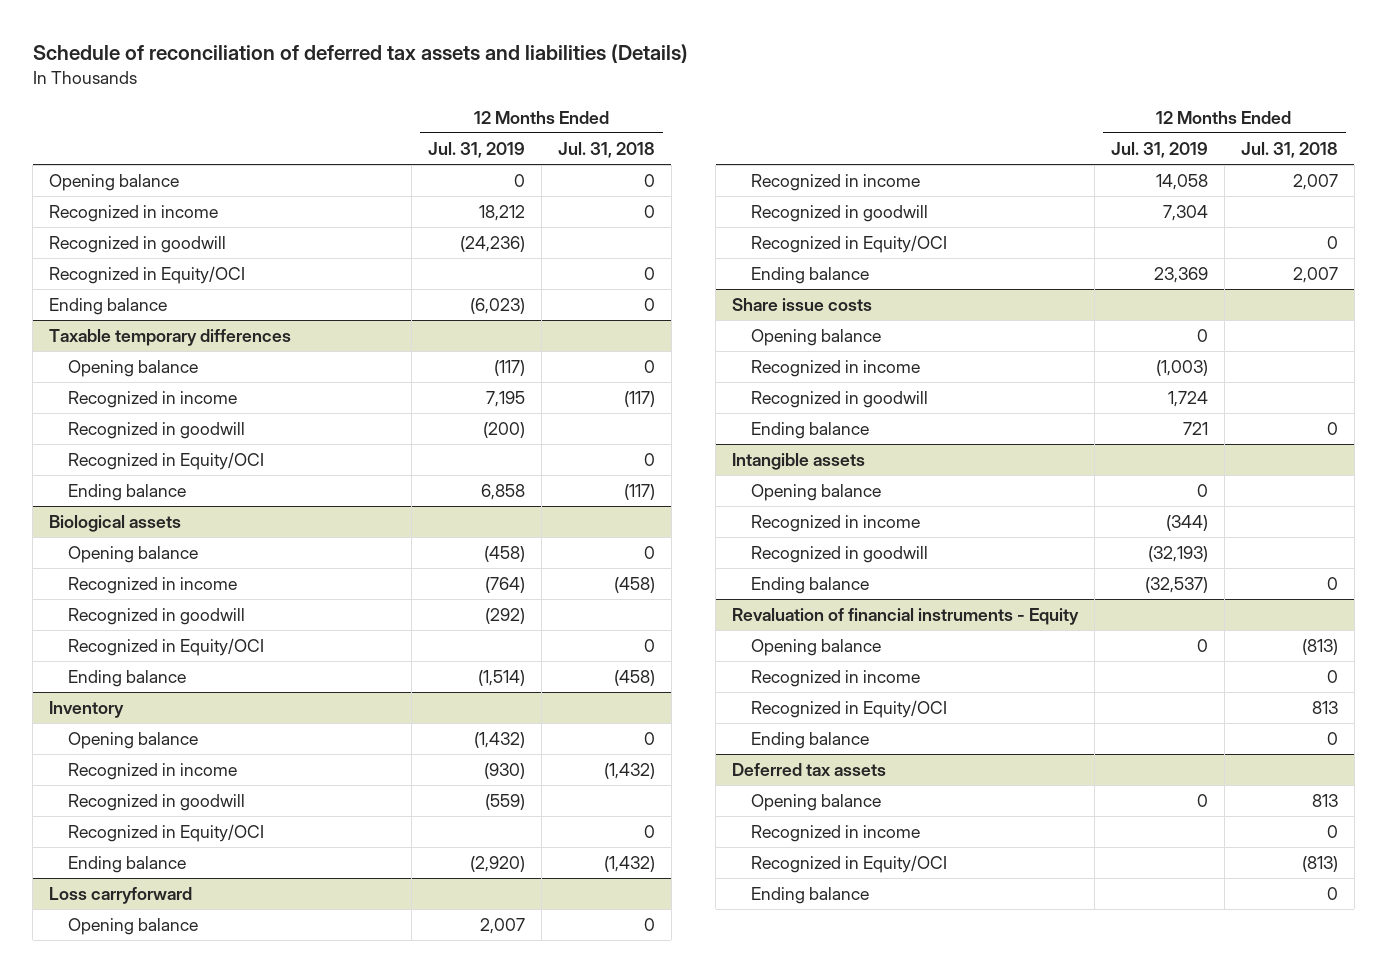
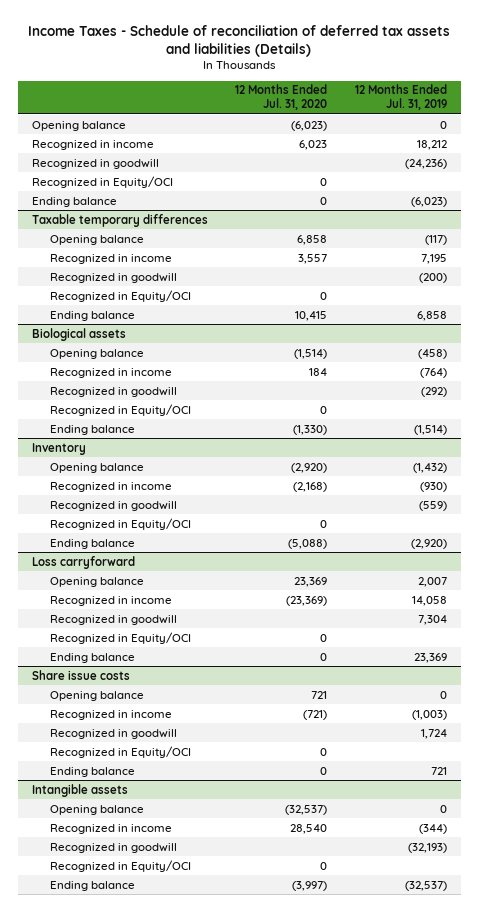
- Schedule of reconciliation of deferred tax assets and liabilities (Details)
+ Income Taxes - Schedule of reconciliation of deferred tax assets and liabilities (Details)
- | 12 Months Ended Jul. 31, 2019 | 12 Months Ended Jul. 31, 2018
+ | 12 Months Ended Jul. 31, 2020 | 12 Months Ended Jul. 31, 2019
@ Share issue costs
+ Recognized in Equity/OCI | 0 |
- Revaluation of financial instruments - Equity
- Opening balance | 0 | (813)
- Recognized in income | | 0
- Ending balance | | 0
- Deferred tax assets
- Opening balance | 0 | 813
- Recognized in income | | 0
- Recognized in Equity/OCI | | (813)
- Ending balance | | 0
@ Intangible assets
moved down: Ending balance | (3,997) | (32,537)

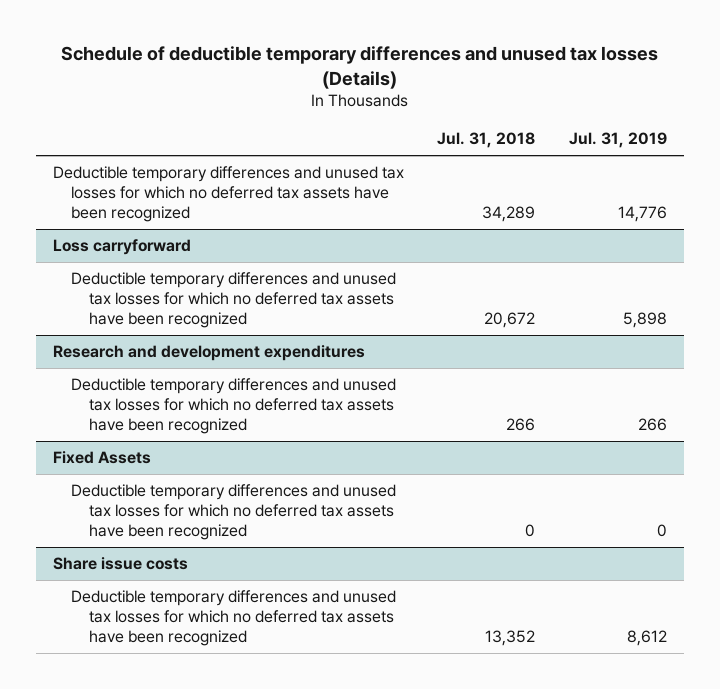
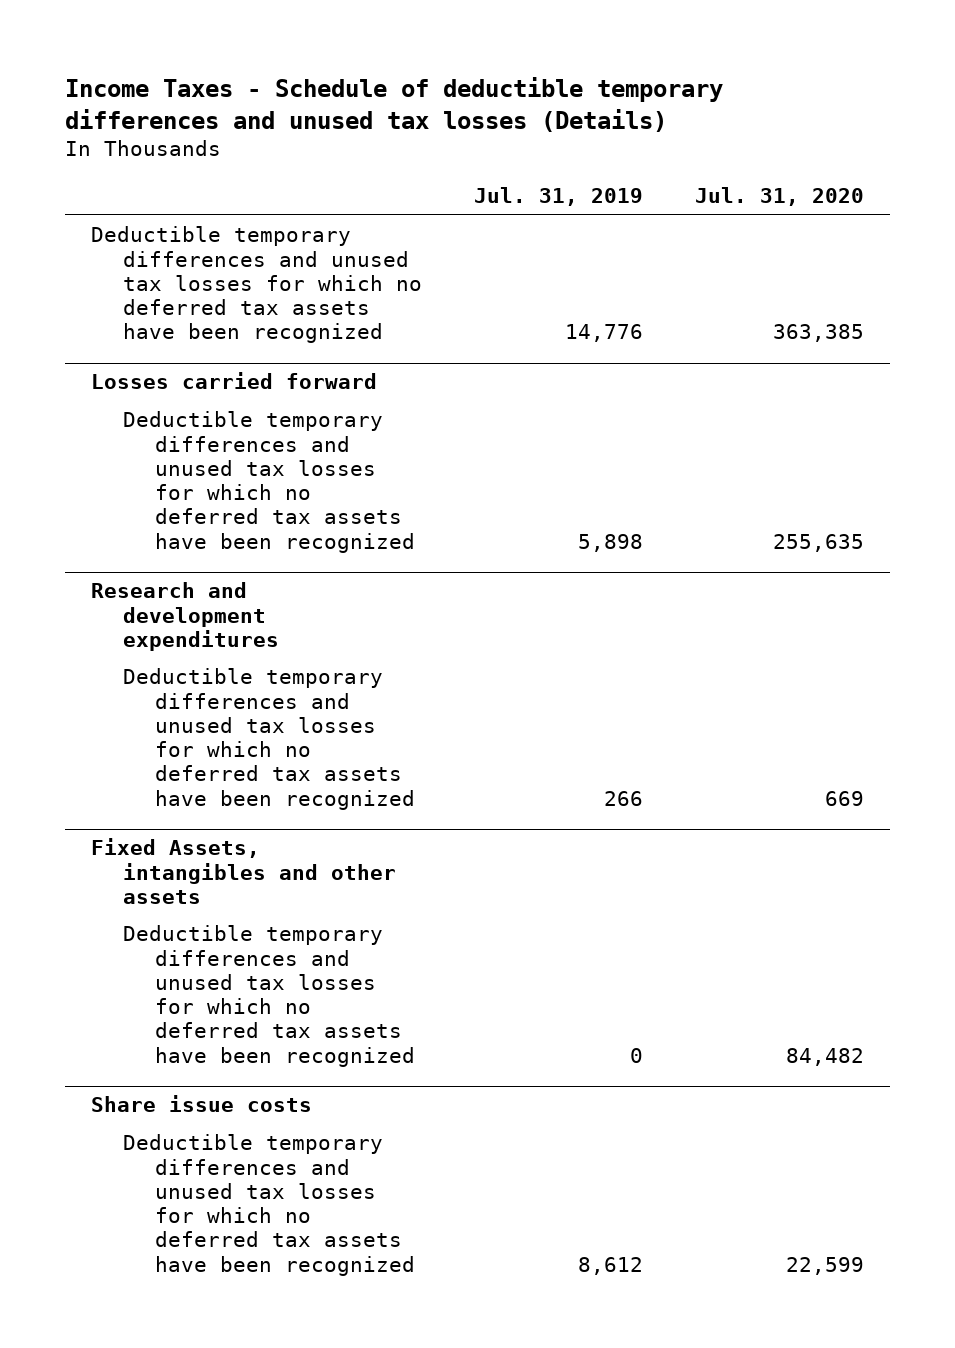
- Schedule of deductible temporary differences and unused tax losses (Details)
+ Income Taxes - Schedule of deductible temporary differences and unused tax losses (Details)
- | Jul. 31, 2018 | Jul. 31, 2019
+ | Jul. 31, 2019 | Jul. 31, 2020
- Loss carryforward
+ Losses carried forward
- Fixed Assets
+ Fixed Assets, intangibles and other assets

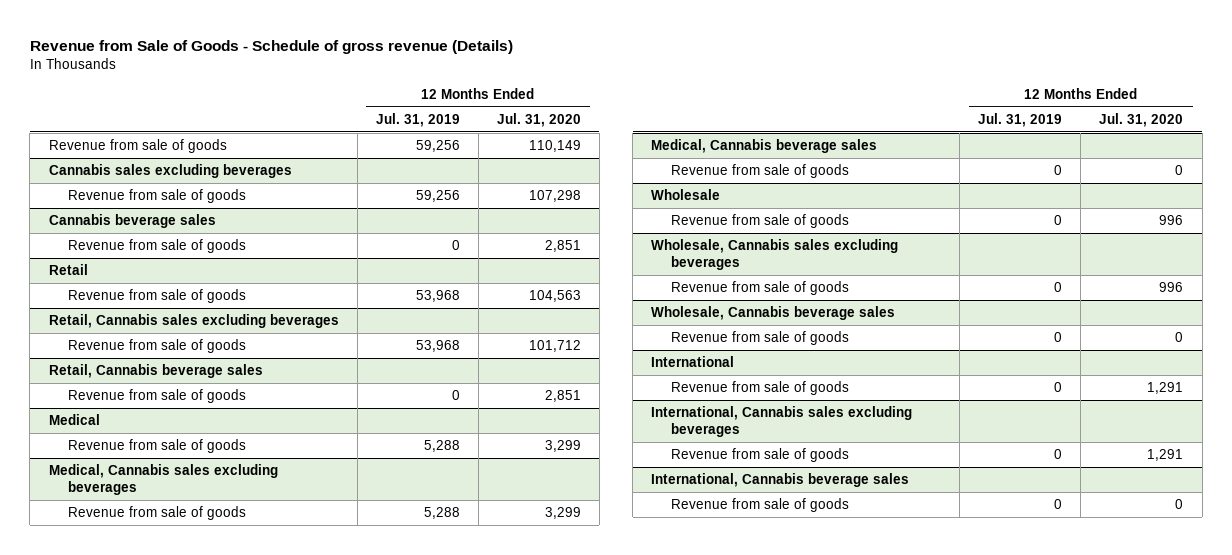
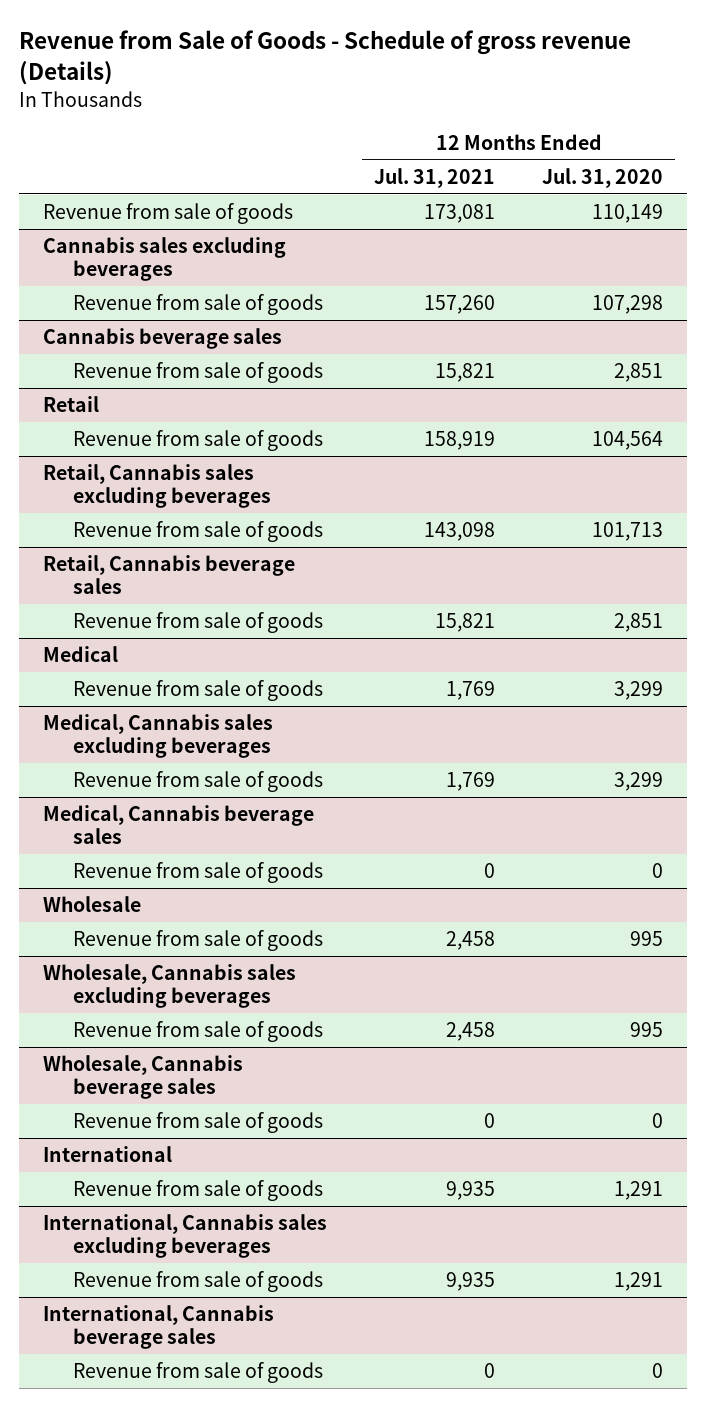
- | 12 Months Ended Jul. 31, 2019 | 12 Months Ended Jul. 31, 2020
+ | 12 Months Ended Jul. 31, 2021 | 12 Months Ended Jul. 31, 2020
@ Retail
- Revenue from sale of goods | 53,968 | 104,563
+ Revenue from sale of goods | 158,919 | 104,564
@ Retail, Cannabis sales excluding beverages
- Revenue from sale of goods | 53,968 | 101,712
+ Revenue from sale of goods | 143,098 | 101,713
@ Wholesale
- Revenue from sale of goods | 0 | 996
+ Revenue from sale of goods | 2,458 | 995
@ Wholesale, Cannabis sales excluding beverages
- Revenue from sale of goods | 0 | 996
+ Revenue from sale of goods | 2,458 | 995

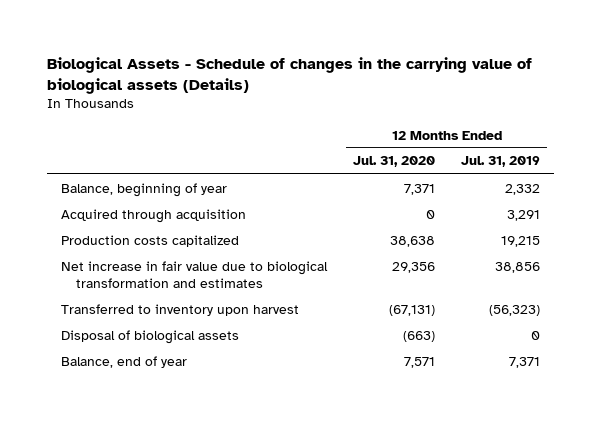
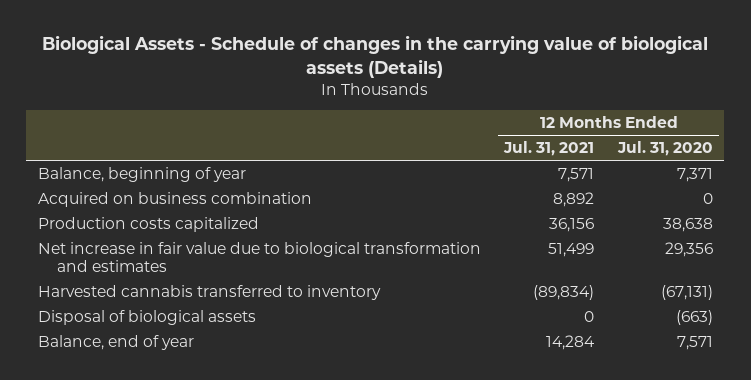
- | 12 Months Ended Jul. 31, 2020 | 12 Months Ended Jul. 31, 2019
+ | 12 Months Ended Jul. 31, 2021 | 12 Months Ended Jul. 31, 2020
- Acquired through acquisition | 0 | 3,291
+ Acquired on business combination | 8,892 | 0
- Transferred to inventory upon harvest | (67,131) | (56,323)
+ Harvested cannabis transferred to inventory | (89,834) | (67,131)

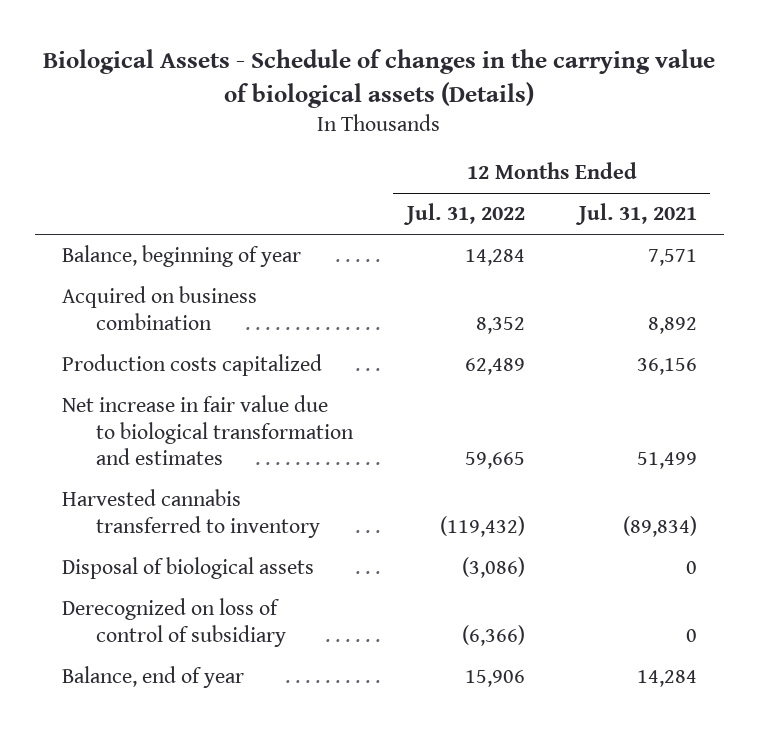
- | 12 Months Ended Jul. 31, 2021 | 12 Months Ended Jul. 31, 2020
+ | 12 Months Ended Jul. 31, 2022 | 12 Months Ended Jul. 31, 2021
+ Derecognized on loss of control of subsidiary | (6,366) | 0

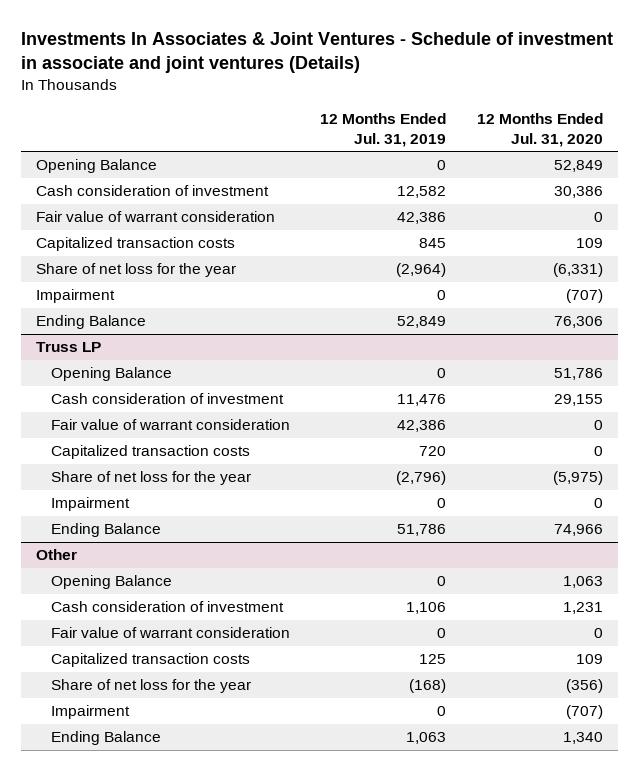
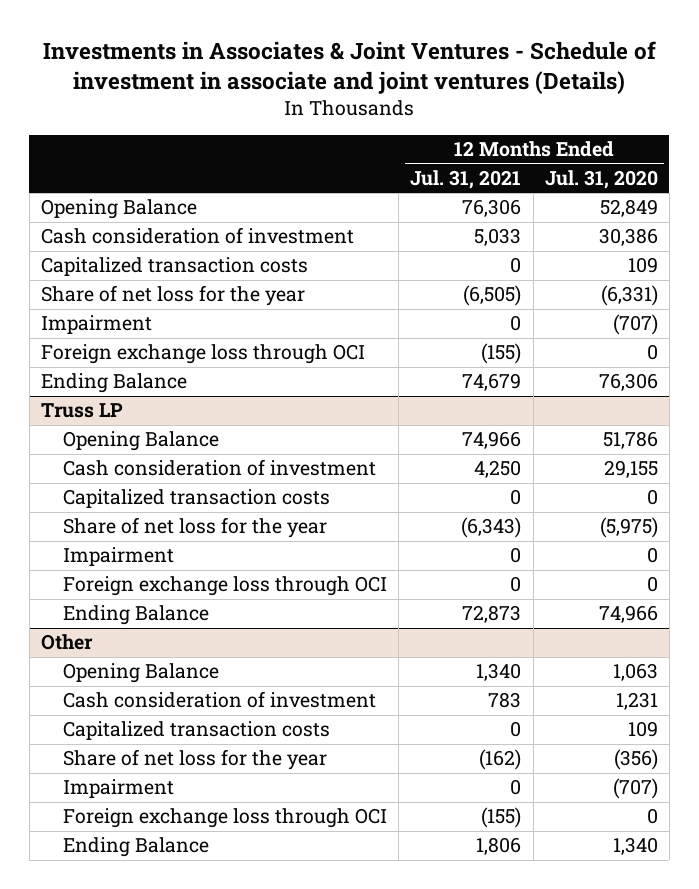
- Investments In Associates & Joint Ventures - Schedule of investment in associate and joint ventures (Details)
+ Investments in Associates & Joint Ventures - Schedule of investment in associate and joint ventures (Details)
- | 12 Months Ended Jul. 31, 2019 | 12 Months Ended Jul. 31, 2020
+ | 12 Months Ended Jul. 31, 2021 | 12 Months Ended Jul. 31, 2020
- Fair value of warrant consideration | 42,386 | 0
+ Foreign exchange loss through OCI | (155) | 0
@ Truss LP
- Fair value of warrant consideration | 42,386 | 0
+ Foreign exchange loss through OCI | 0 | 0
@ Other
- Fair value of warrant consideration | 0 | 0
+ Foreign exchange loss through OCI | (155) | 0

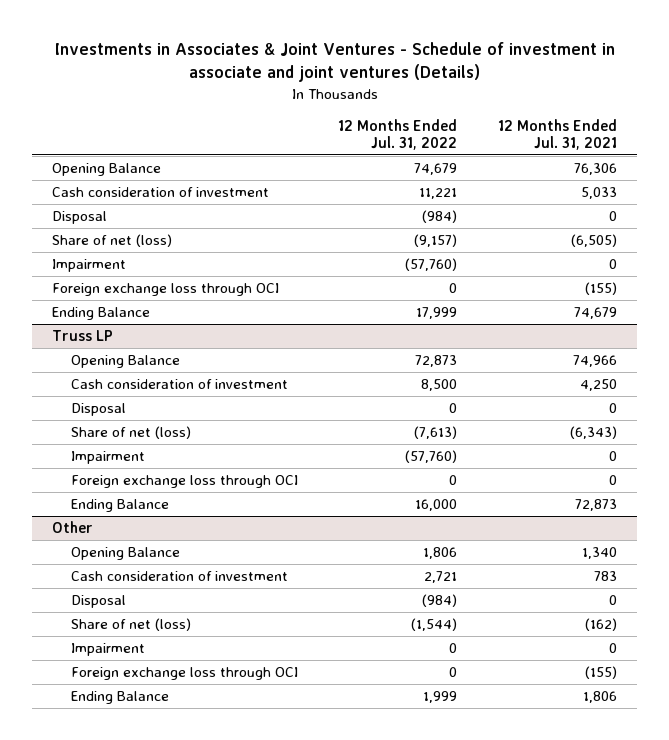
- | 12 Months Ended Jul. 31, 2021 | 12 Months Ended Jul. 31, 2020
+ | 12 Months Ended Jul. 31, 2022 | 12 Months Ended Jul. 31, 2021
- Capitalized transaction costs | 0 | 109
- Share of net loss for the year | (6,505) | (6,331)
+ Disposal | (984) | 0
+ Share of net (loss) | (9,157) | (6,505)
@ Truss LP
- Capitalized transaction costs | 0 | 0
- Share of net loss for the year | (6,343) | (5,975)
+ Disposal | 0 | 0
+ Share of net (loss) | (7,613) | (6,343)
@ Other
- Capitalized transaction costs | 0 | 109
- Share of net loss for the year | (162) | (356)
+ Disposal | (984) | 0
+ Share of net (loss) | (1,544) | (162)

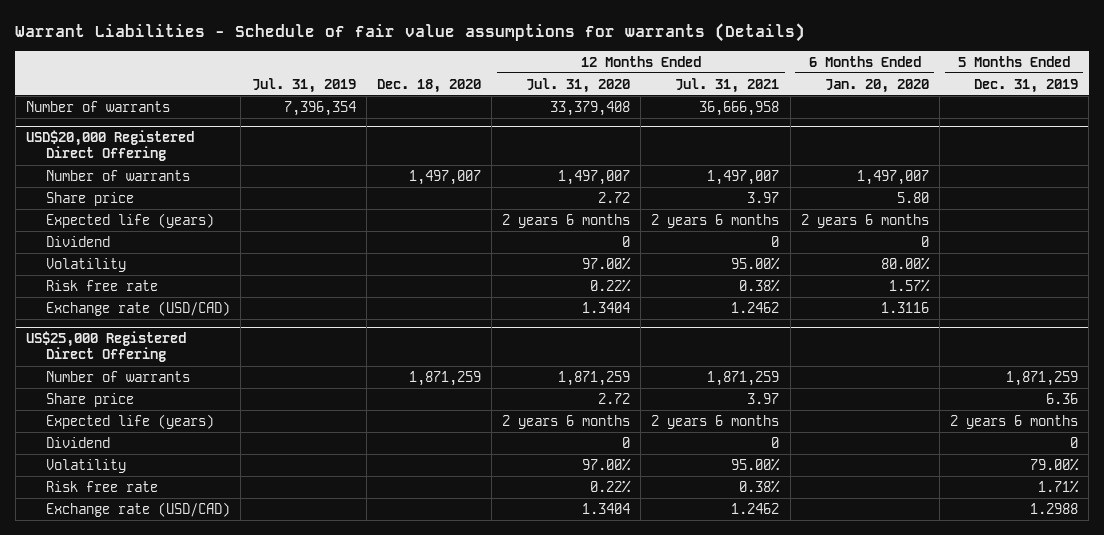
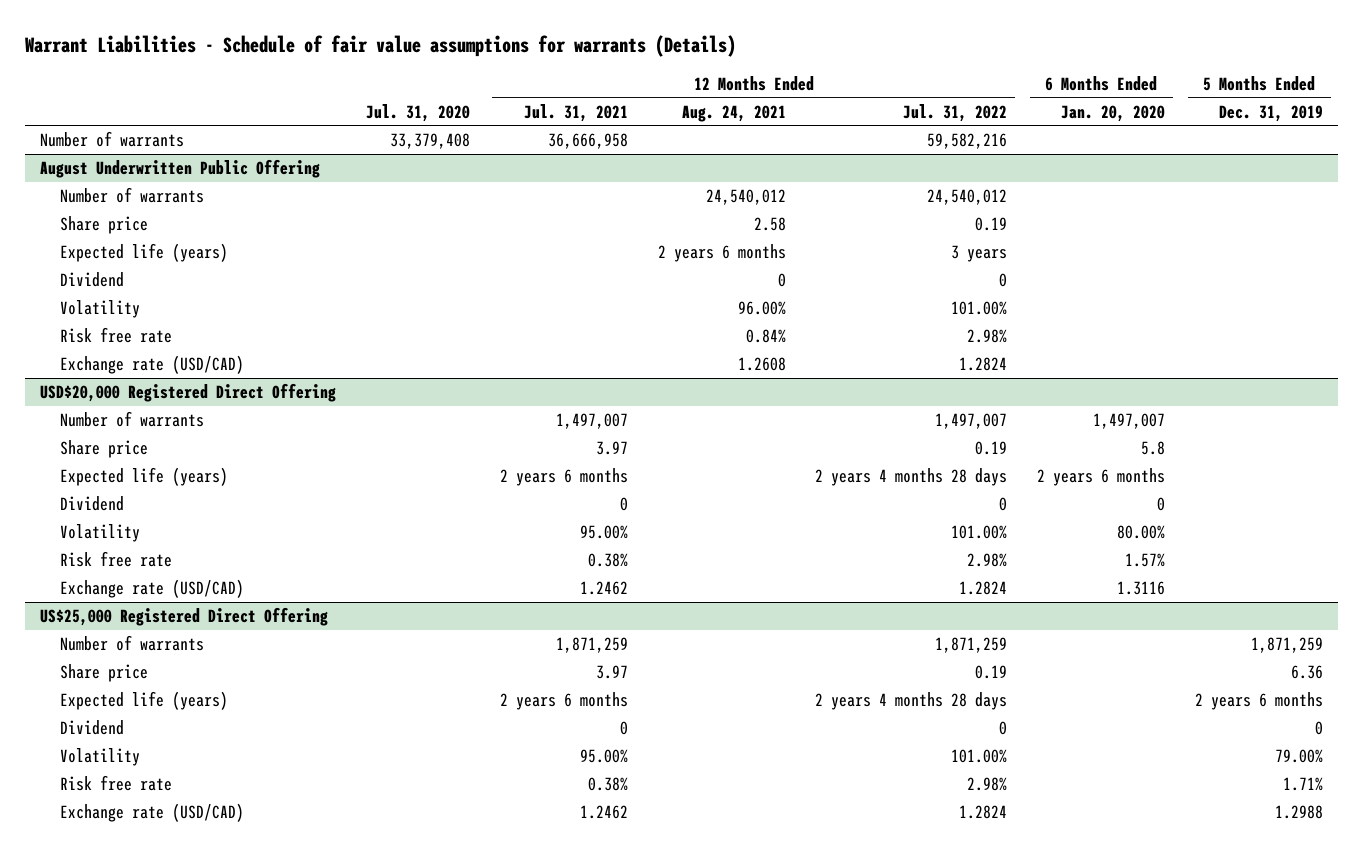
- | Jul. 31, 2019 | Dec. 18, 2020 | 12 Months Ended Jul. 31, 2020 | 12 Months Ended Jul. 31, 2021 | 6 Months Ended Jan. 20, 2020 | 5 Months Ended Dec. 31, 2019
+ | Jul. 31, 2020 | 12 Months Ended Jul. 31, 2021 | 12 Months Ended Aug. 24, 2021 | 12 Months Ended Jul. 31, 2022 | 6 Months Ended Jan. 20, 2020 | 5 Months Ended Dec. 31, 2019
+ August Underwritten Public Offering
+ Number of warrants | | | 24,540,012 | 24,540,012 | |
+ Share price | | | 2.58 | 0.19 | |
+ Expected life (years) | | | 2 years 6 months | 3 years | |
+ Dividend | | | 0 | 0 | |
+ Volatility | | | 96.00% | 101.00% | |
+ Risk free rate | | | 0.84% | 2.98% | |
+ Exchange rate (USD/CAD) | | | 1.2608 | 1.2824 | |
@ USD$20,000 Registered Direct Offering
- Share price | | | 2.72 | 3.97 | 5.80 |
+ Share price | | 3.97 | | 0.19 | 5.8 |

